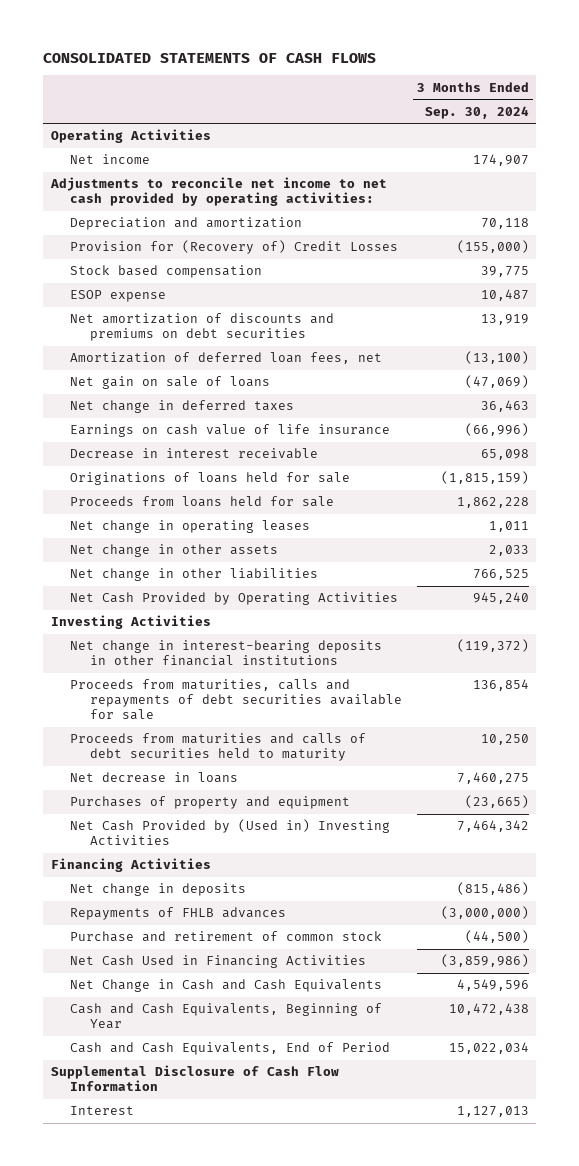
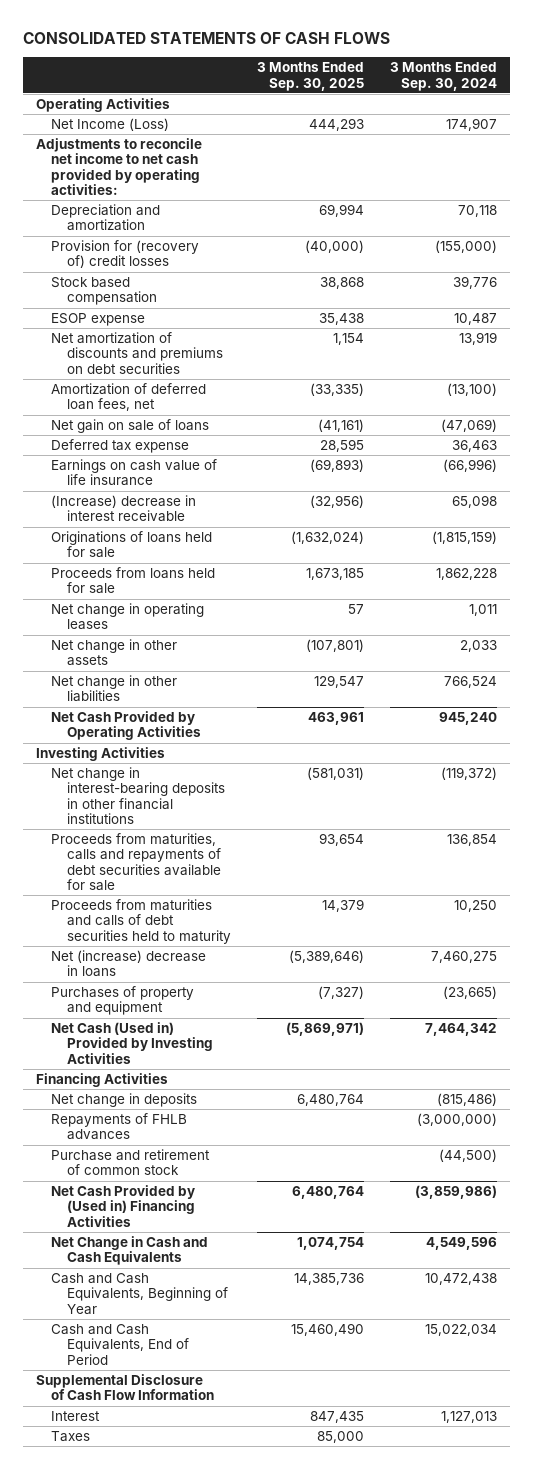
- | 3 Months Ended Sep. 30, 2024
+ | 3 Months Ended Sep. 30, 2025 | 3 Months Ended Sep. 30, 2024
- Net income | 174,907
+ Net Income (Loss) | 444,293 | 174,907
- Provision for (Recovery of) Credit Losses | (155,000)
- Stock based compensation | 39,775
+ Provision for (recovery of) credit losses | (40,000) | (155,000)
+ Stock based compensation | 38,868 | 39,776
- Net change in deferred taxes | 36,463
+ Deferred tax expense | 28,595 | 36,463
- Decrease in interest receivable | 65,098
+ (Increase) decrease in interest receivable | (32,956) | 65,098
- Net change in other liabilities | 766,525
+ Net change in other liabilities | 129,547 | 766,524
- Net decrease in loans | 7,460,275
+ Net (increase) decrease in loans | (5,389,646) | 7,460,275
- Net Cash Provided by (Used in) Investing Activities | 7,464,342
+ Net Cash (Used in) Provided by Investing Activities | (5,869,971) | 7,464,342
- Net Cash Used in Financing Activities | (3,859,986)
+ Net Cash Provided by (Used in) Financing Activities | 6,480,764 | (3,859,986)
+ Taxes | 85,000 |

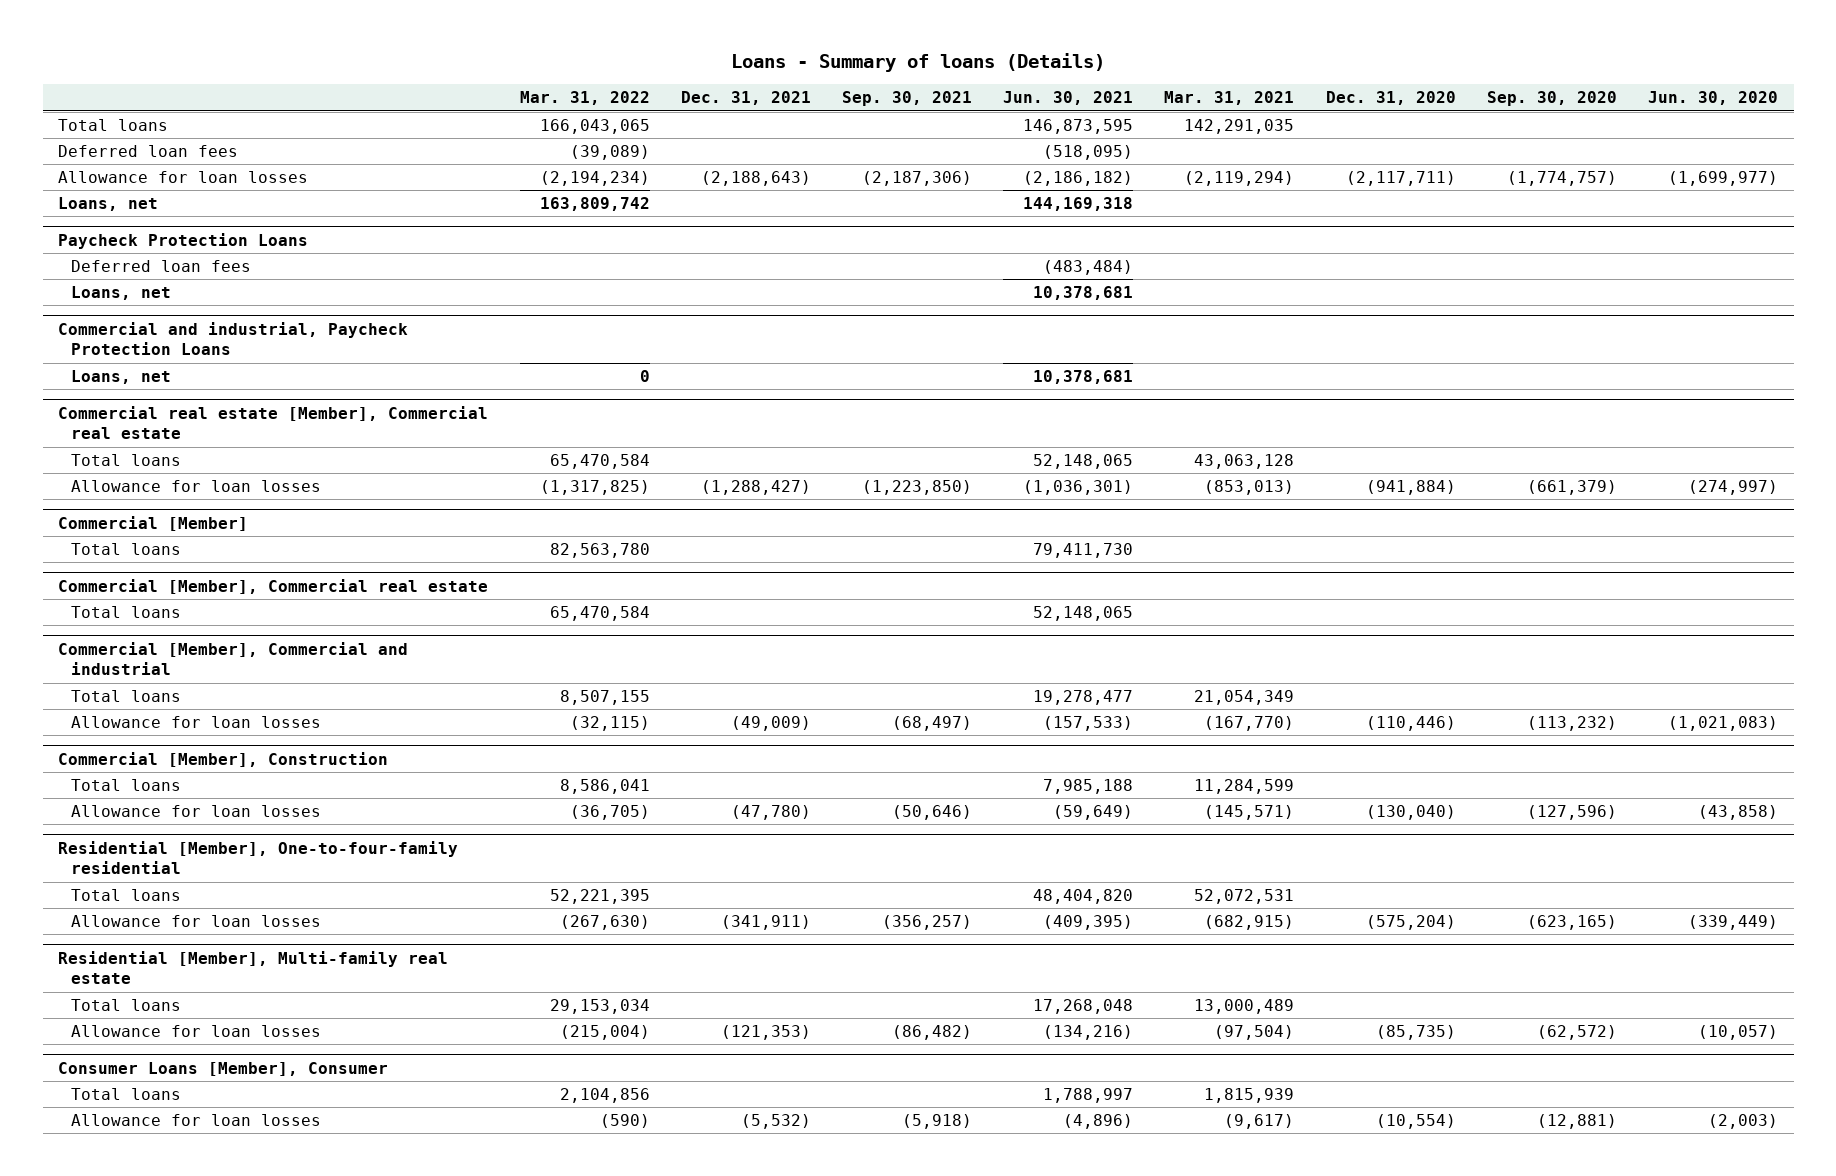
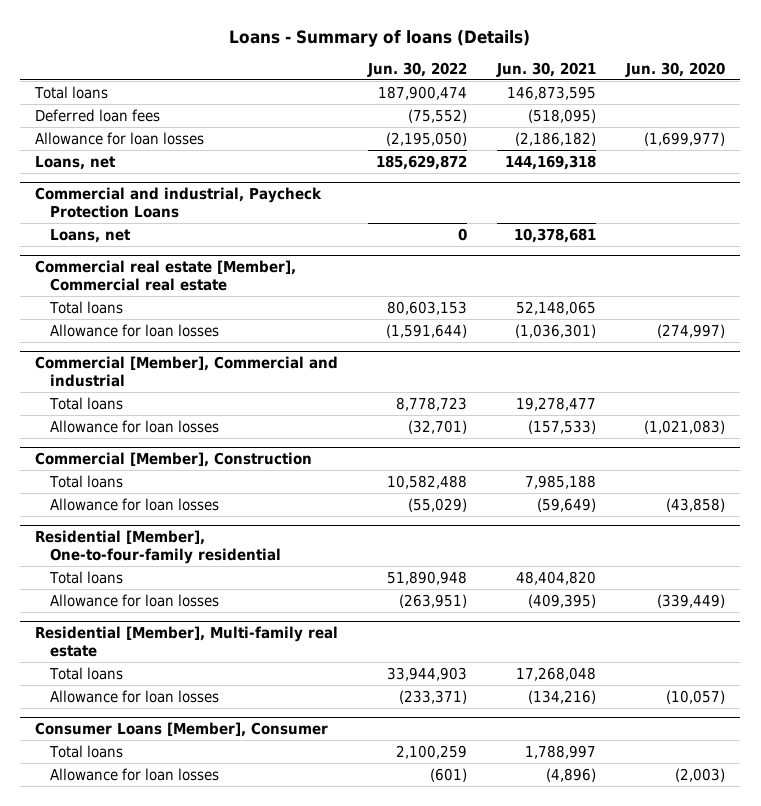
- | Mar. 31, 2022 | Dec. 31, 2021 | Sep. 30, 2021 | Jun. 30, 2021 | Mar. 31, 2021 | Dec. 31, 2020 | Sep. 30, 2020 | Jun. 30, 2020
+ | Jun. 30, 2022 | Jun. 30, 2021 | Jun. 30, 2020
- Paycheck Protection Loans
- Deferred loan fees | | | | (483,484) | | | |
- Loans, net | | | | 10,378,681 | | | |
- Commercial [Member]
- Total loans | 82,563,780 | | | 79,411,730 | | | |
- Commercial [Member], Commercial real estate
- Total loans | 65,470,584 | | | 52,148,065 | | | |

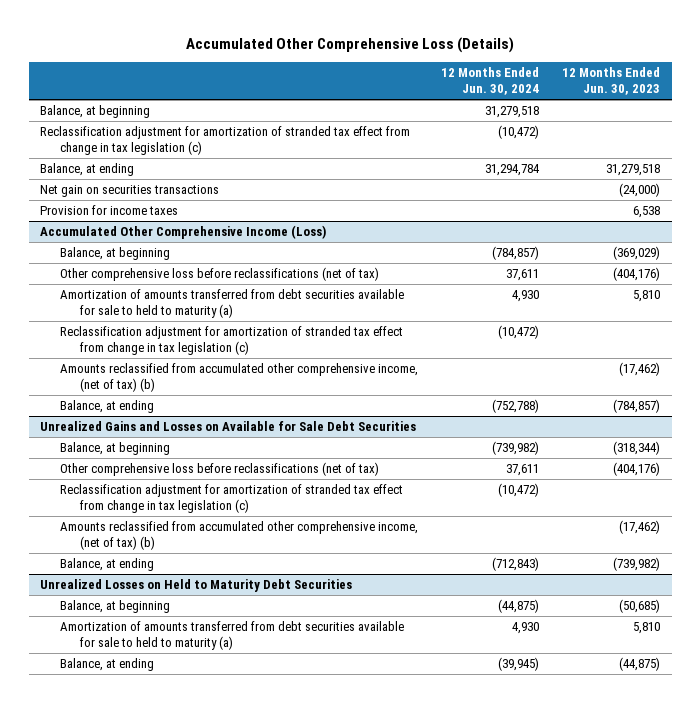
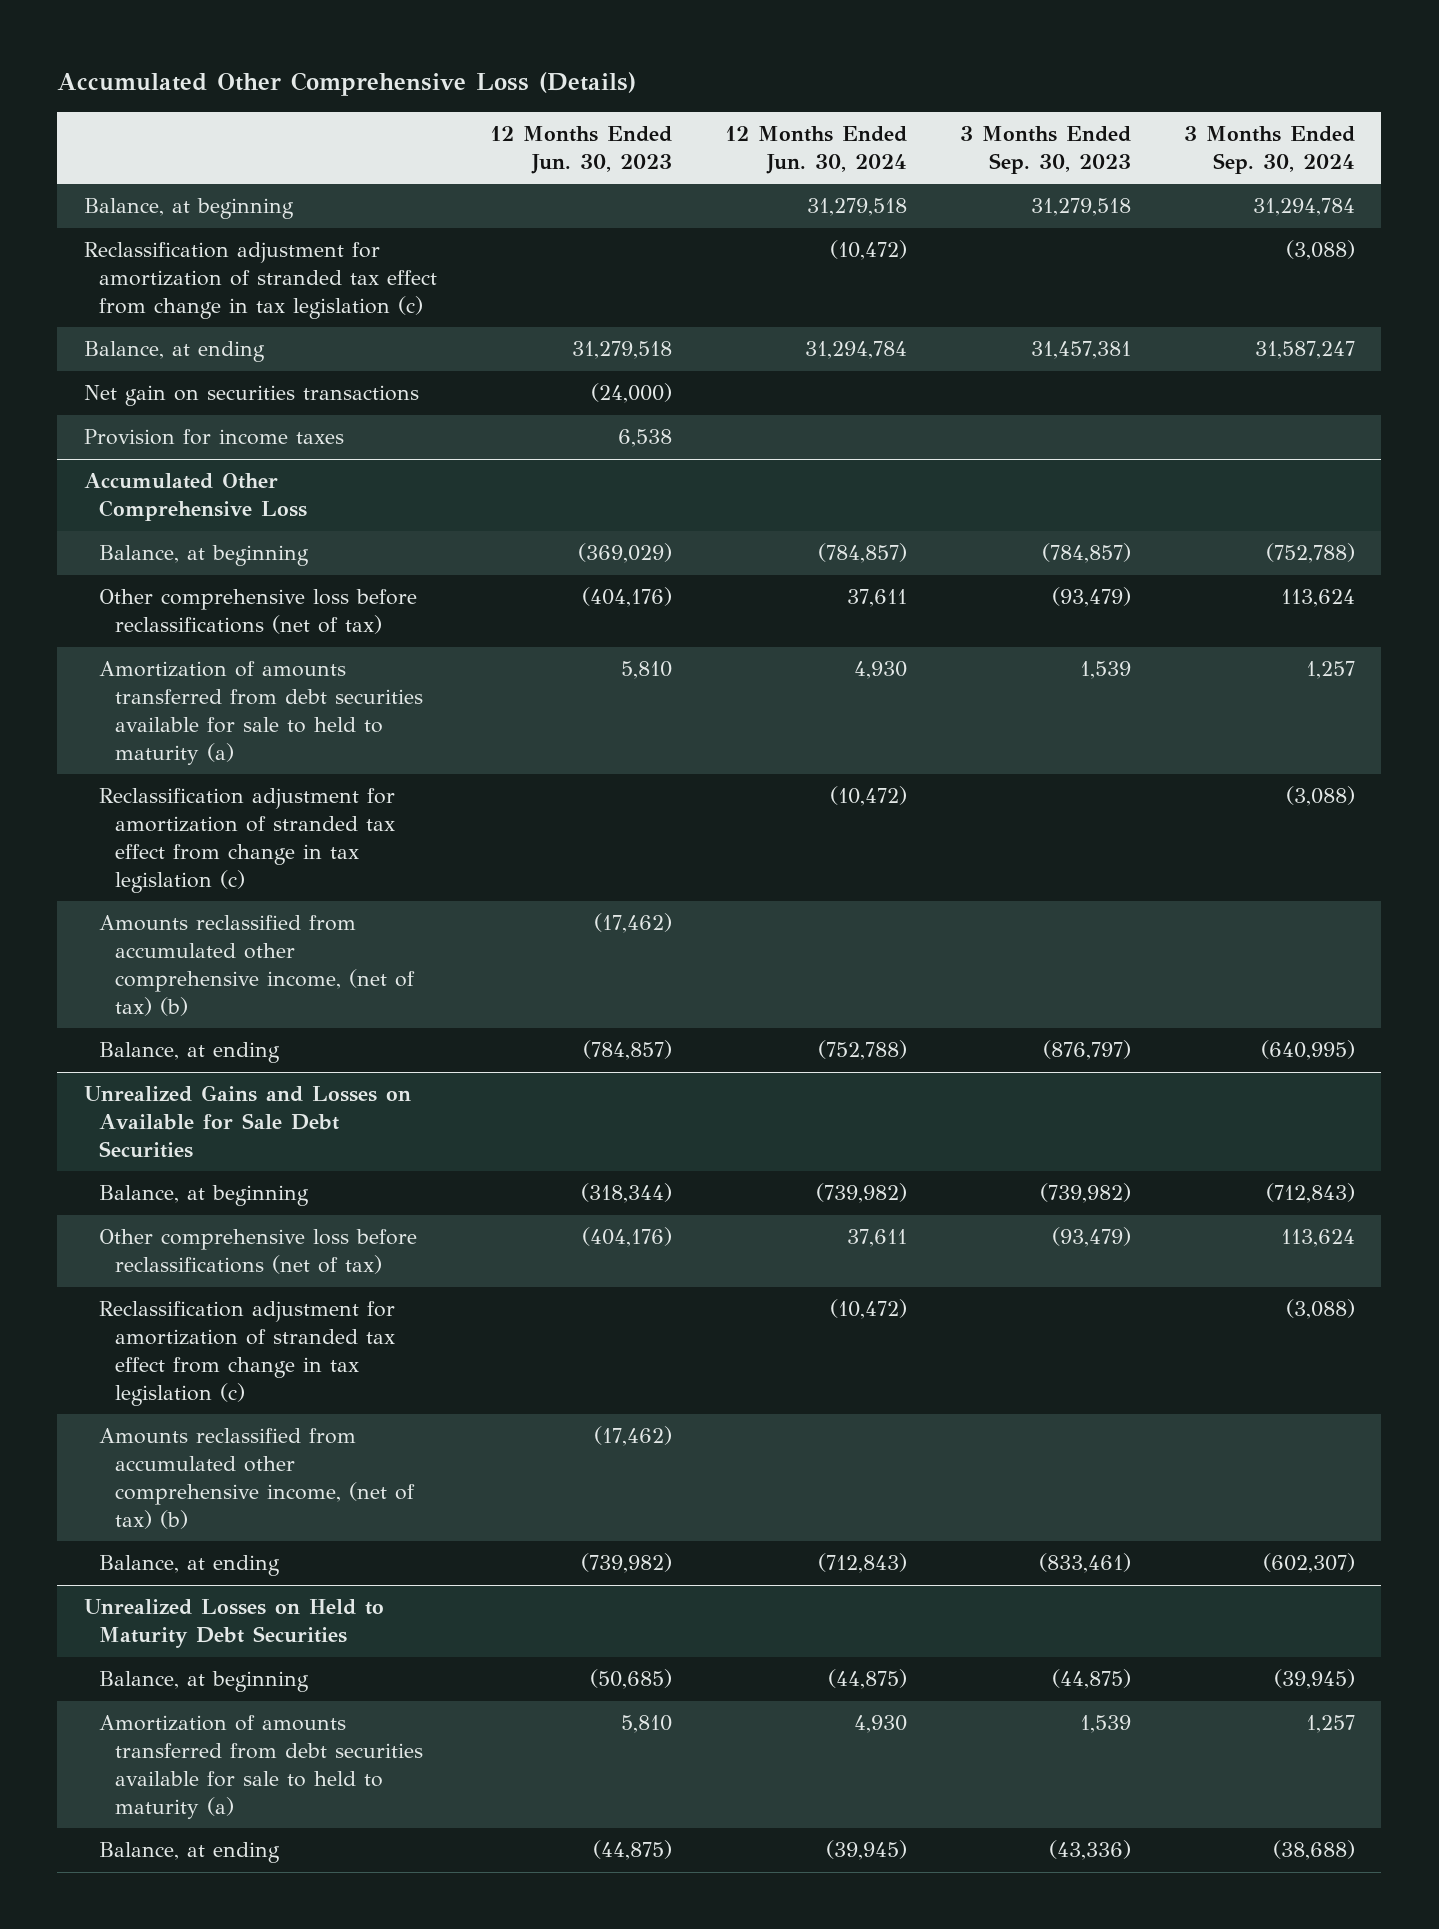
- | 12 Months Ended Jun. 30, 2024 | 12 Months Ended Jun. 30, 2023
+ | 12 Months Ended Jun. 30, 2023 | 12 Months Ended Jun. 30, 2024 | 3 Months Ended Sep. 30, 2023 | 3 Months Ended Sep. 30, 2024
- Accumulated Other Comprehensive Income (Loss)
+ Accumulated Other Comprehensive Loss

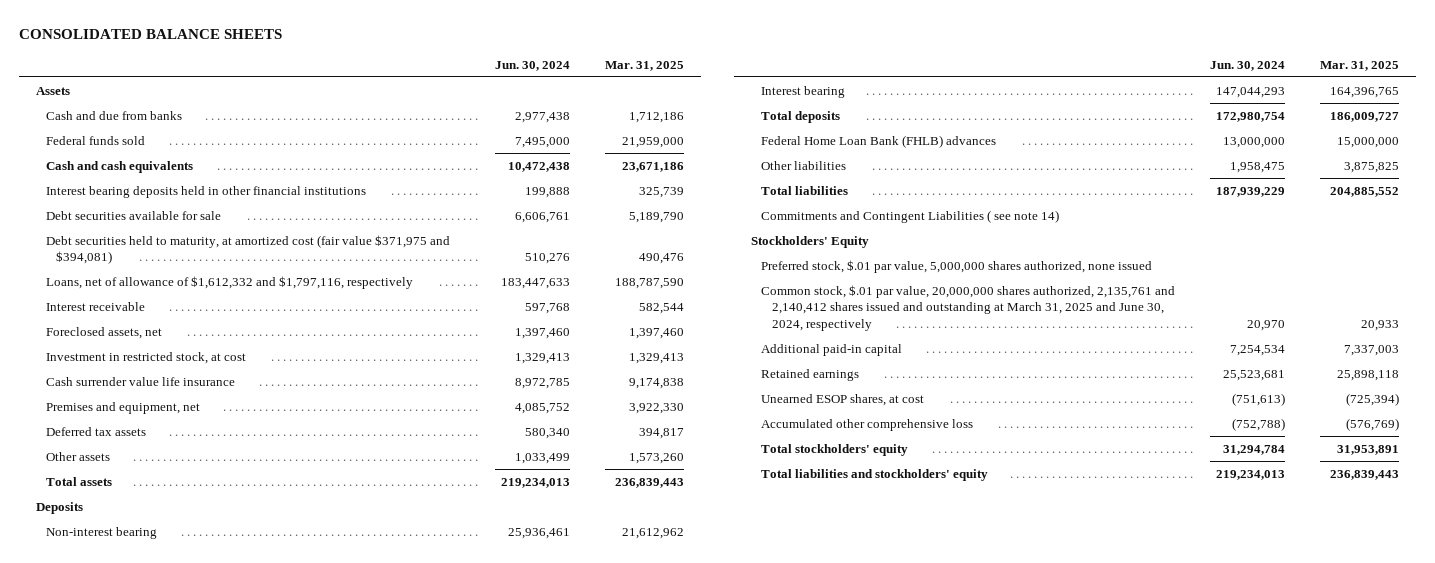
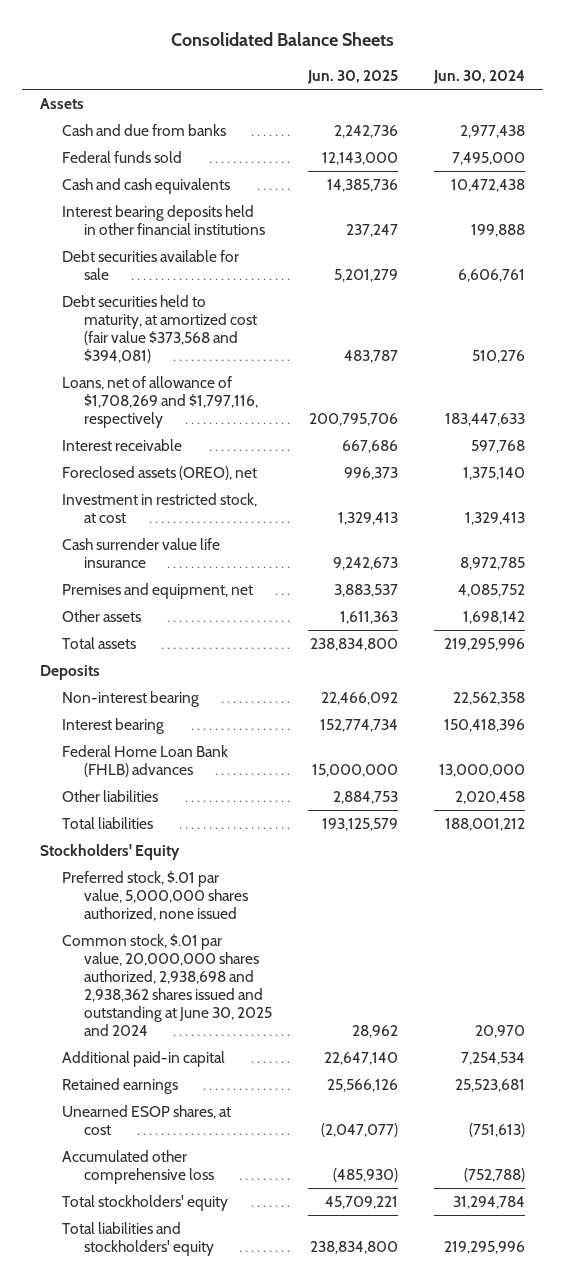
- CONSOLIDATED BALANCE SHEETS
+ Consolidated Balance Sheets
- | Jun. 30, 2024 | Mar. 31, 2025
+ | Jun. 30, 2025 | Jun. 30, 2024
- Debt securities held to maturity, at amortized cost (fair value $371,975 and $394,081) | 510,276 | 490,476
- Loans, net of allowance of $1,612,332 and $1,797,116, respectively | 183,447,633 | 188,787,590
+ Debt securities held to maturity, at amortized cost (fair value $373,568 and $394,081) | 483,787 | 510,276
+ Loans, net of allowance of $1,708,269 and $1,797,116, respectively | 200,795,706 | 183,447,633
- Foreclosed assets, net | 1,397,460 | 1,397,460
+ Foreclosed assets (OREO), net | 996,373 | 1,375,140
- Deferred tax assets | 580,340 | 394,817
- Other assets | 1,033,499 | 1,573,260
- Total assets | 219,234,013 | 236,839,443
+ Other assets | 1,611,363 | 1,698,142
+ Total assets | 238,834,800 | 219,295,996
- Non-interest bearing | 25,936,461 | 21,612,962
- Interest bearing | 147,044,293 | 164,396,765
- Total deposits | 172,980,754 | 186,009,727
+ Non-interest bearing | 22,466,092 | 22,562,358
+ Interest bearing | 152,774,734 | 150,418,396
- Other liabilities | 1,958,475 | 3,875,825
- Total liabilities | 187,939,229 | 204,885,552
- Commitments and Contingent Liabilities ( see note 14)
+ Other liabilities | 2,884,753 | 2,020,458
+ Total liabilities | 193,125,579 | 188,001,212
- Common stock, $.01 par value, 20,000,000 shares authorized, 2,135,761 and 2,140,412 shares issued and outstanding at March 31, 2025 and June 30, 2024, respectively | 20,970 | 20,933
+ Common stock, $.01 par value, 20,000,000 shares authorized, 2,938,698 and 2,938,362 shares issued and outstanding at June 30, 2025 and 2024 | 28,962 | 20,970
- Total liabilities and stockholders' equity | 219,234,013 | 236,839,443
+ Total liabilities and stockholders' equity | 238,834,800 | 219,295,996

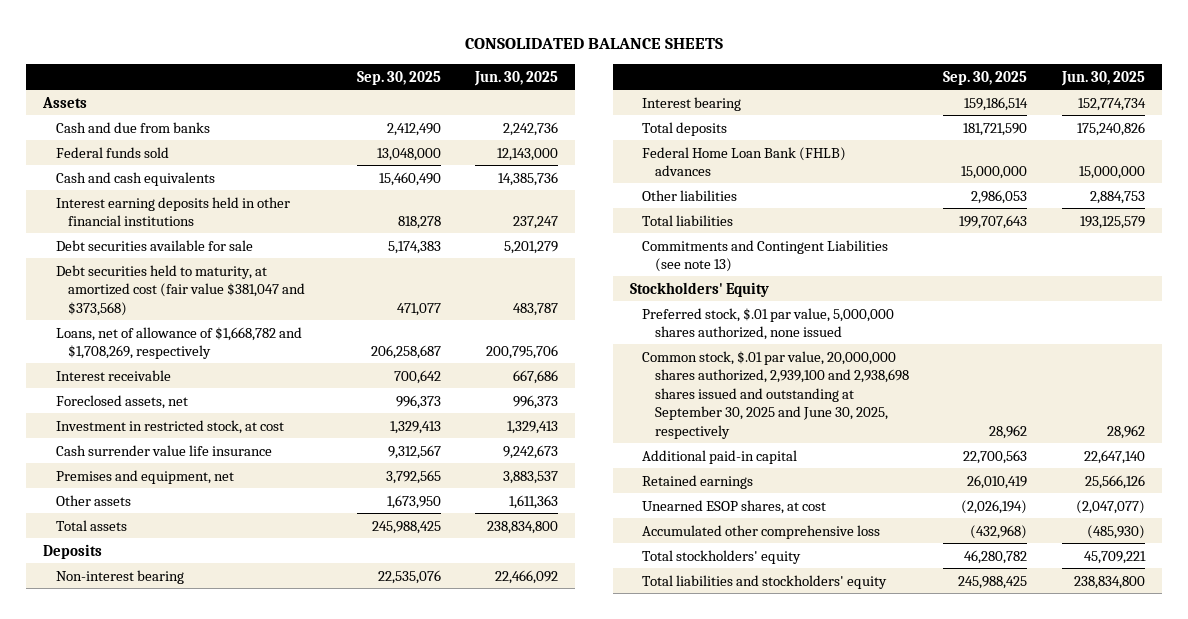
- Consolidated Balance Sheets
+ CONSOLIDATED BALANCE SHEETS
- | Jun. 30, 2025 | Jun. 30, 2024
+ | Sep. 30, 2025 | Jun. 30, 2025
- Interest bearing deposits held in other financial institutions | 237,247 | 199,888
+ Interest earning deposits held in other financial institutions | 818,278 | 237,247
- Debt securities held to maturity, at amortized cost (fair value $373,568 and $394,081) | 483,787 | 510,276
- Loans, net of allowance of $1,708,269 and $1,797,116, respectively | 200,795,706 | 183,447,633
+ Debt securities held to maturity, at amortized cost (fair value $381,047 and $373,568) | 471,077 | 483,787
+ Loans, net of allowance of $1,668,782 and $1,708,269, respectively | 206,258,687 | 200,795,706
- Foreclosed assets (OREO), net | 996,373 | 1,375,140
+ Foreclosed assets, net | 996,373 | 996,373
+ Total deposits | 181,721,590 | 175,240,826
+ Commitments and Contingent Liabilities (see note 13)
- Common stock, $.01 par value, 20,000,000 shares authorized, 2,938,698 and 2,938,362 shares issued and outstanding at June 30, 2025 and 2024 | 28,962 | 20,970
+ Common stock, $.01 par value, 20,000,000 shares authorized, 2,939,100 and 2,938,698 shares issued and outstanding at September 30, 2025 and June 30, 2025, respectively | 28,962 | 28,962

